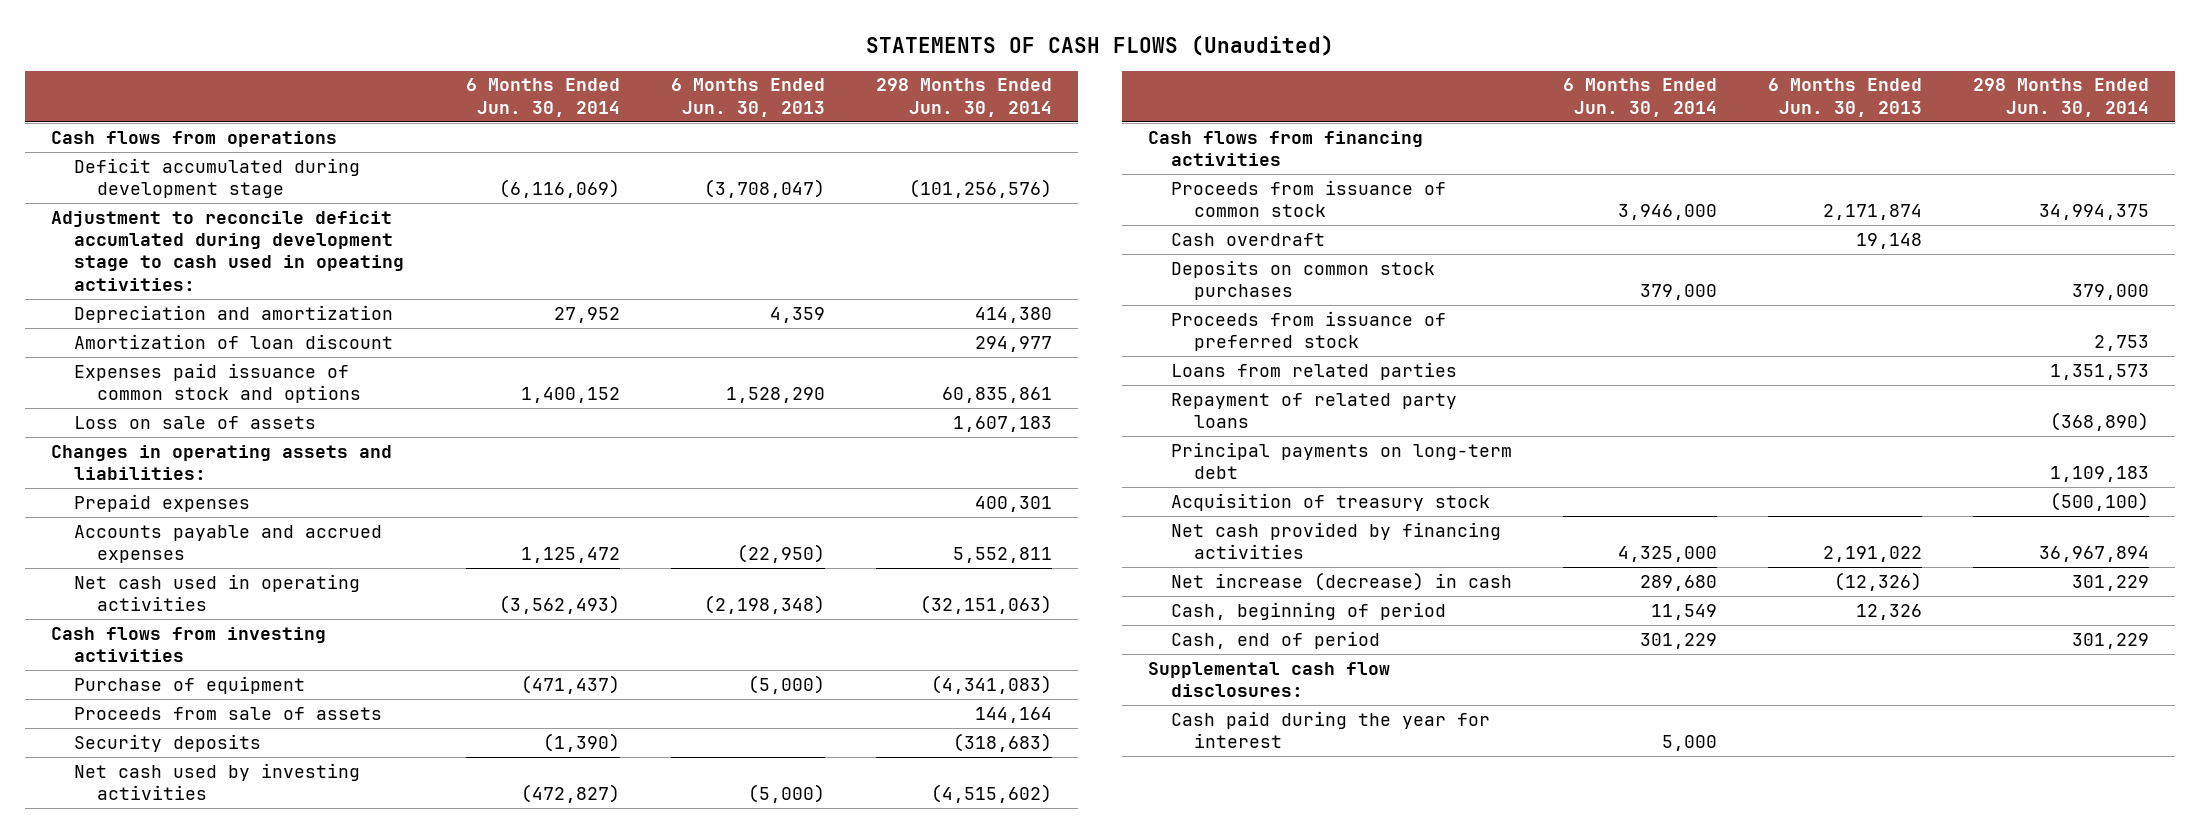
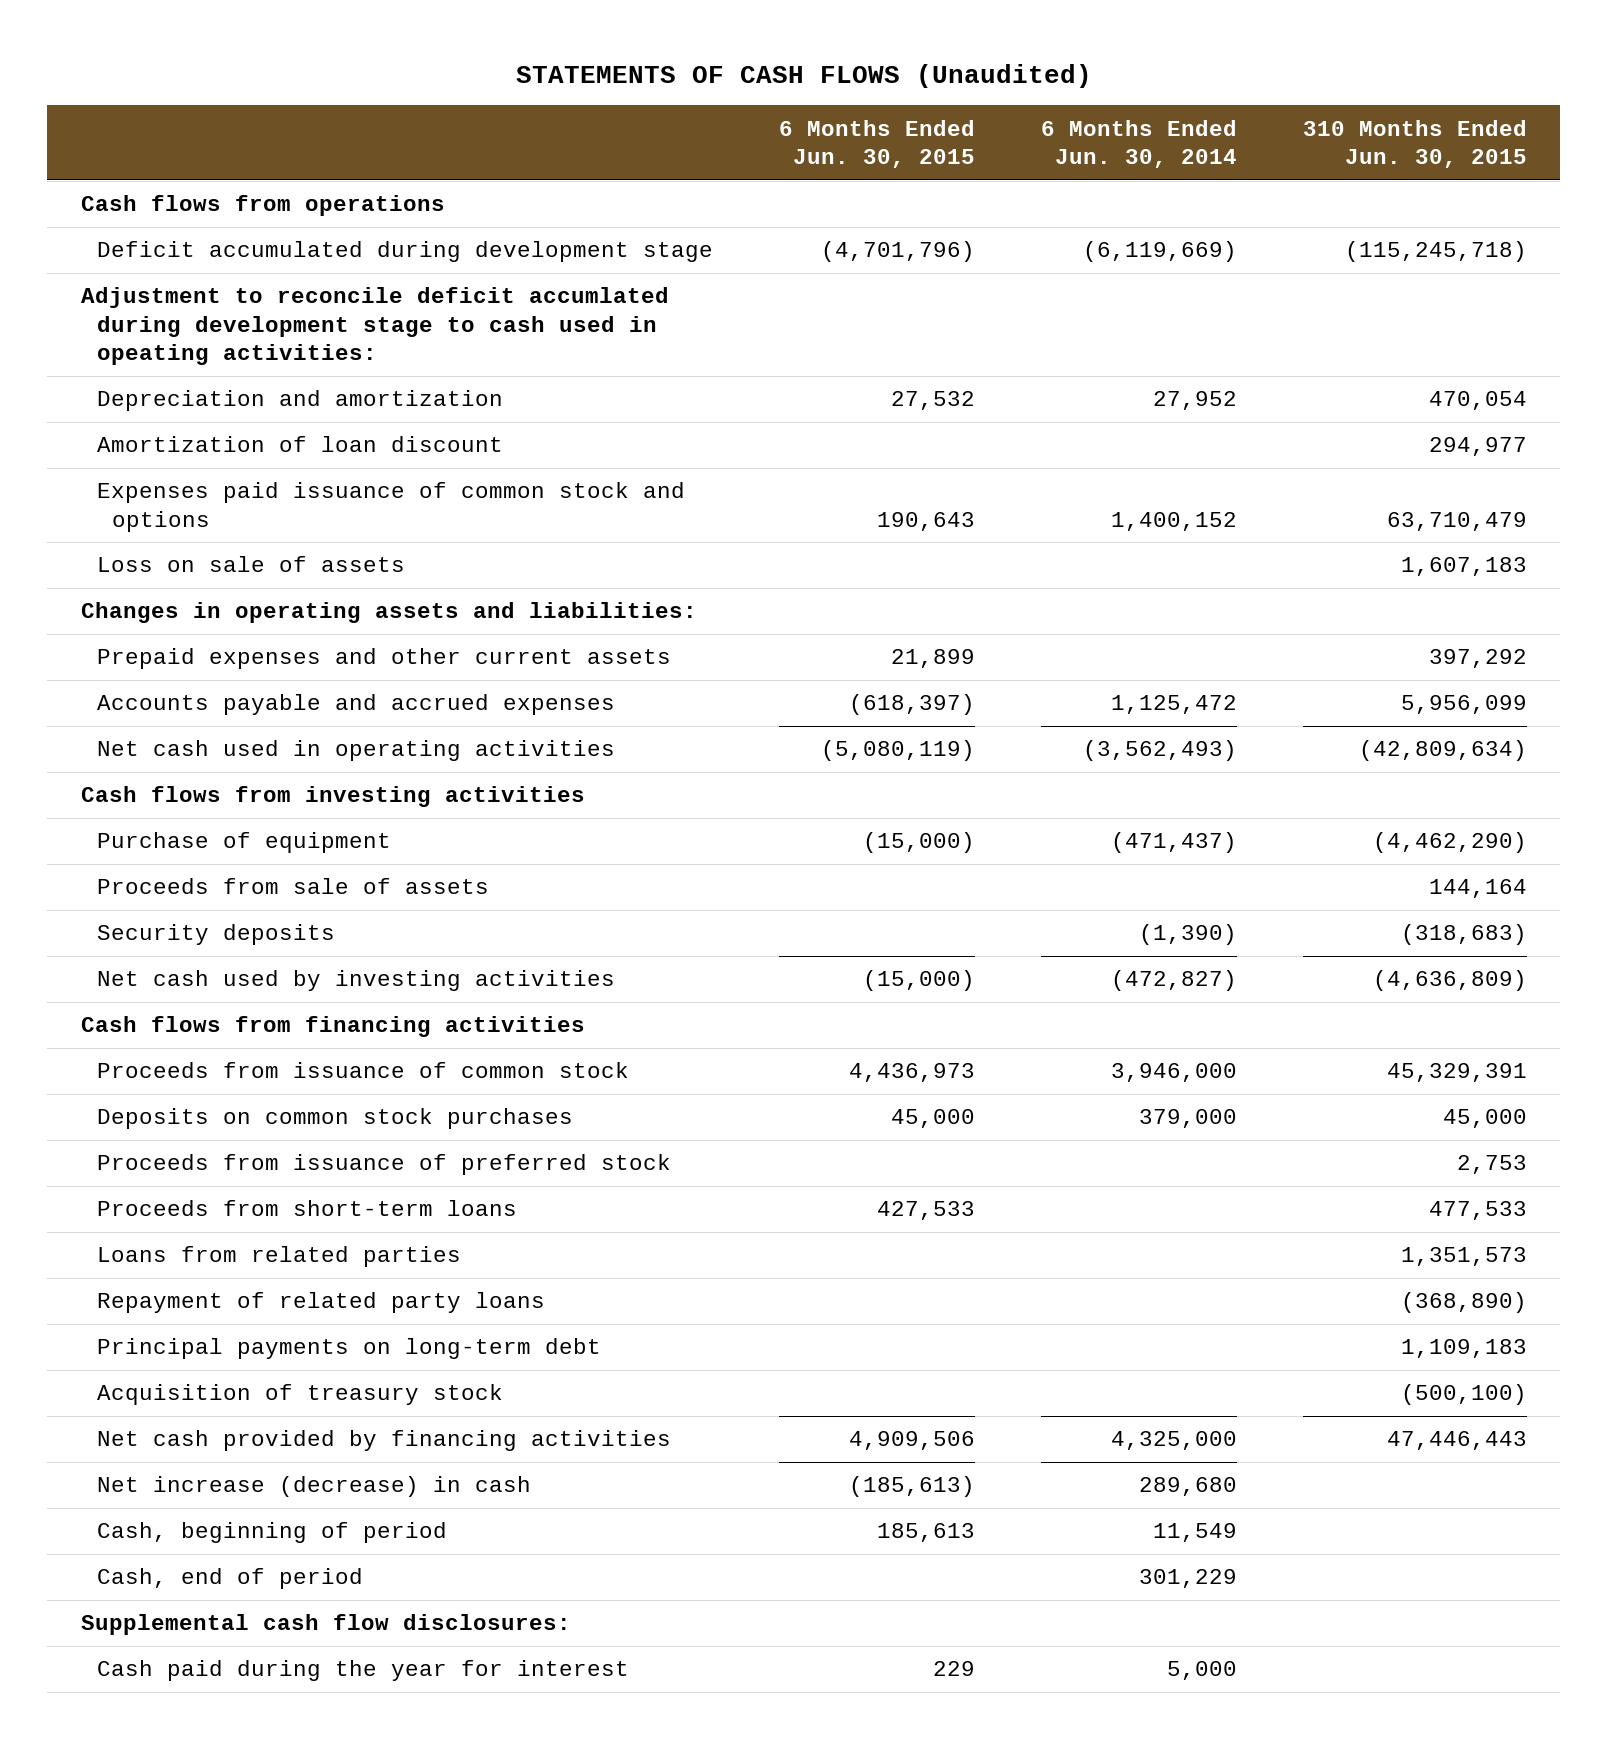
- | 6 Months Ended Jun. 30, 2014 | 6 Months Ended Jun. 30, 2013 | 298 Months Ended Jun. 30, 2014
+ | 6 Months Ended Jun. 30, 2015 | 6 Months Ended Jun. 30, 2014 | 310 Months Ended Jun. 30, 2015
- Deficit accumulated during development stage | (6,116,069) | (3,708,047) | (101,256,576)
+ Deficit accumulated during development stage | (4,701,796) | (6,119,669) | (115,245,718)
- Prepaid expenses | | | 400,301
+ Prepaid expenses and other current assets | 21,899 | | 397,292
- Cash overdraft | | 19,148 |
+ Proceeds from short-term loans | 427,533 | | 477,533

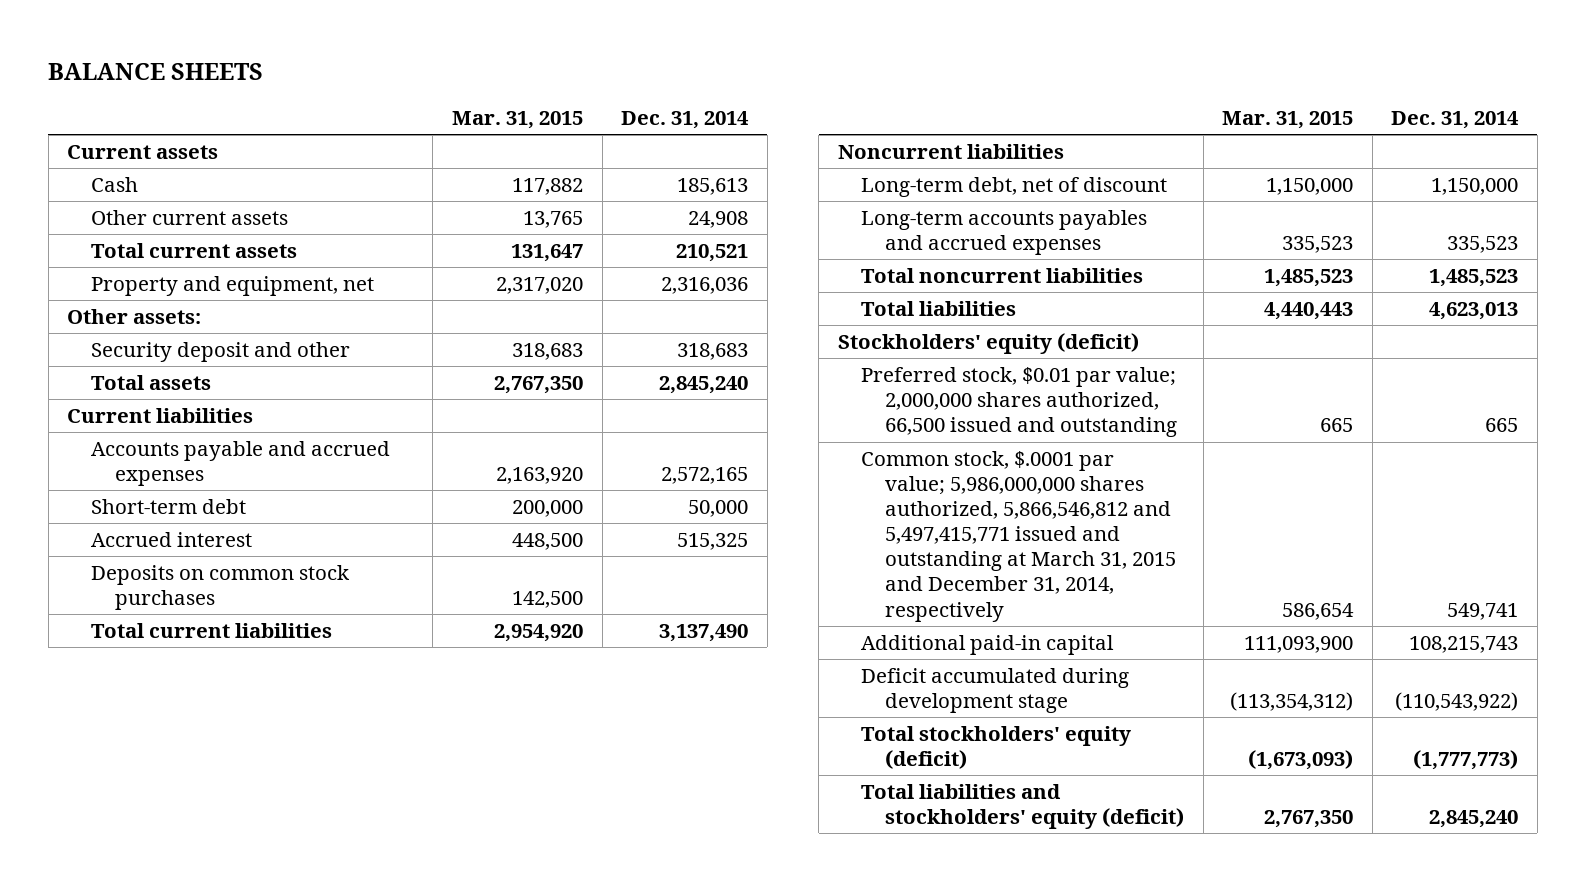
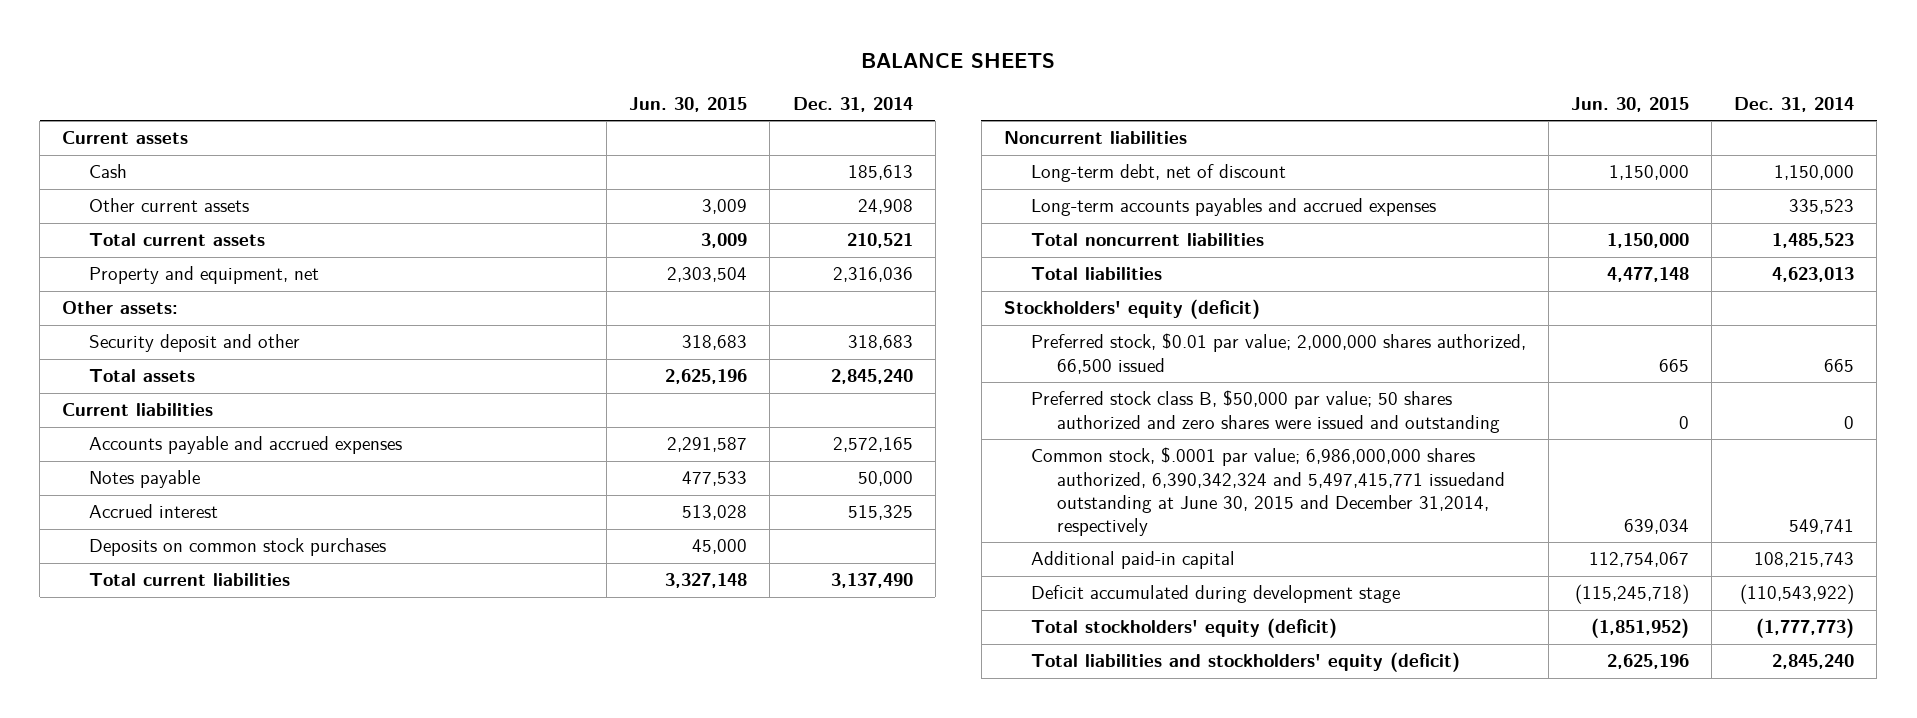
- | Mar. 31, 2015 | Dec. 31, 2014
+ | Jun. 30, 2015 | Dec. 31, 2014
- Short-term debt | 200,000 | 50,000
+ Notes payable | 477,533 | 50,000
- Preferred stock, $0.01 par value; 2,000,000 shares authorized, 66,500 issued and outstanding | 665 | 665
- Common stock, $.0001 par value; 5,986,000,000 shares authorized, 5,866,546,812 and 5,497,415,771 issued and outstanding at March 31, 2015 and December 31, 2014, respectively | 586,654 | 549,741
+ Preferred stock, $0.01 par value; 2,000,000 shares authorized, 66,500 issued | 665 | 665
+ Preferred stock class B, $50,000 par value; 50 shares authorized and zero shares were issued and outstanding | 0 | 0
+ Common stock, $.0001 par value; 6,986,000,000 shares authorized, 6,390,342,324 and 5,497,415,771 issuedand outstanding at June 30, 2015 and December 31,2014, respectively | 639,034 | 549,741

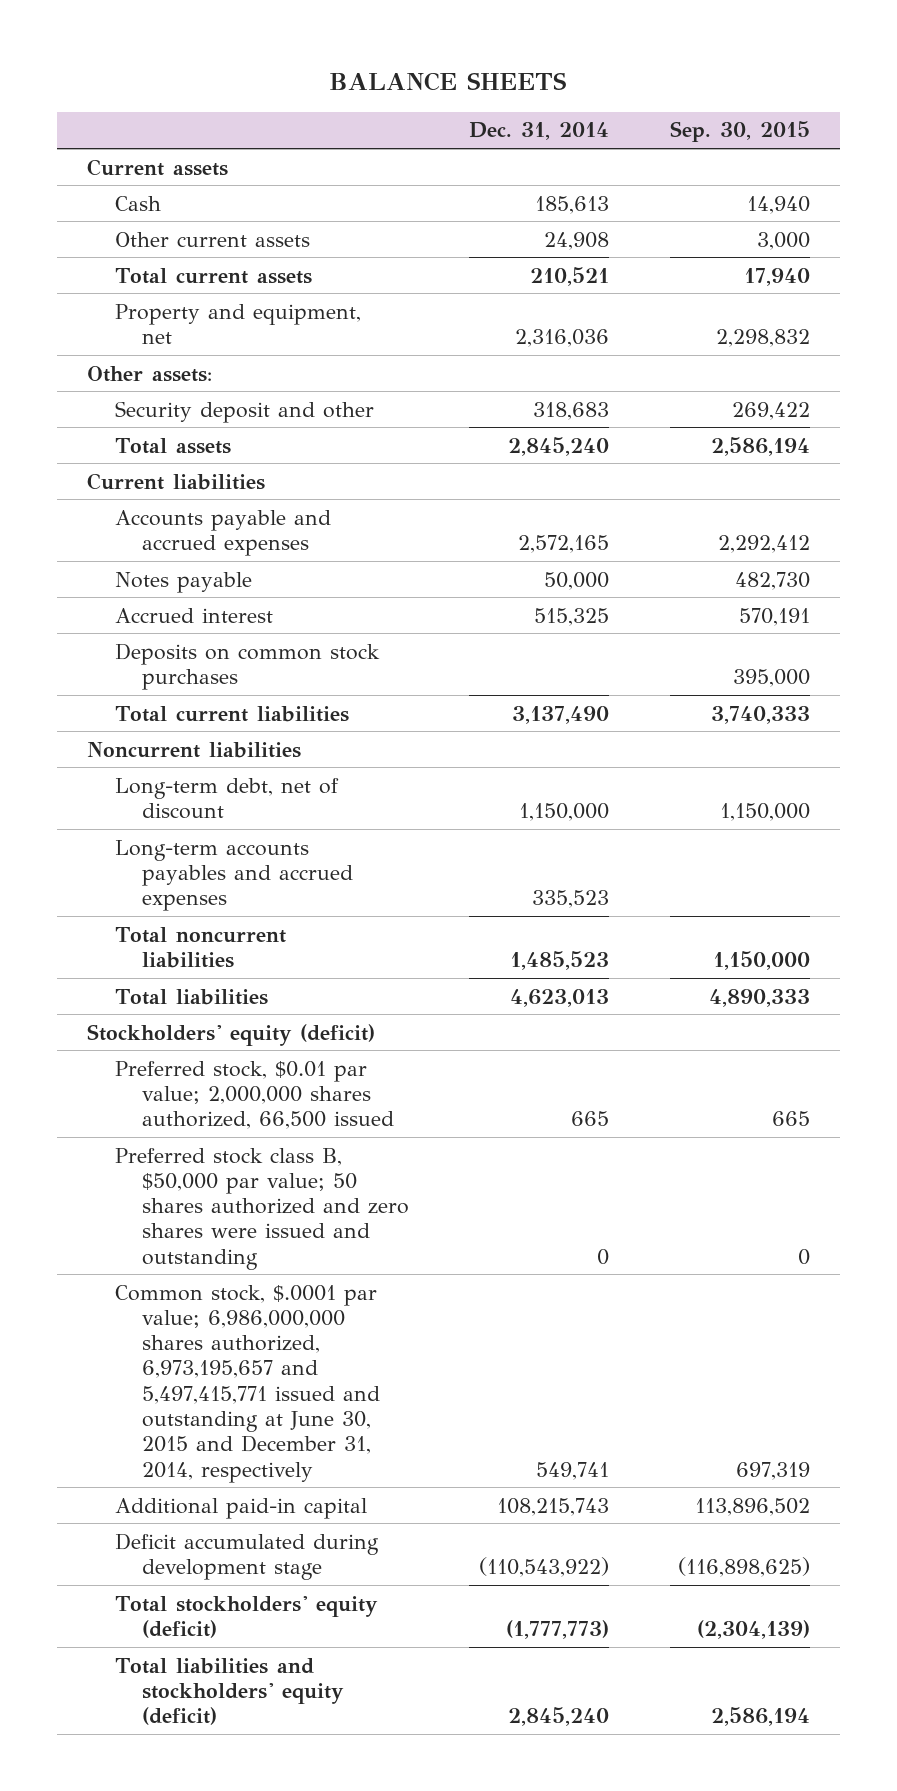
- | Jun. 30, 2015 | Dec. 31, 2014
+ | Dec. 31, 2014 | Sep. 30, 2015
- Common stock, $.0001 par value; 6,986,000,000 shares authorized, 6,390,342,324 and 5,497,415,771 issuedand outstanding at June 30, 2015 and December 31,2014, respectively | 639,034 | 549,741
+ Common stock, $.0001 par value; 6,986,000,000 shares authorized, 6,973,195,657 and 5,497,415,771 issued and outstanding at June 30, 2015 and December 31, 2014, respectively | 549,741 | 697,319

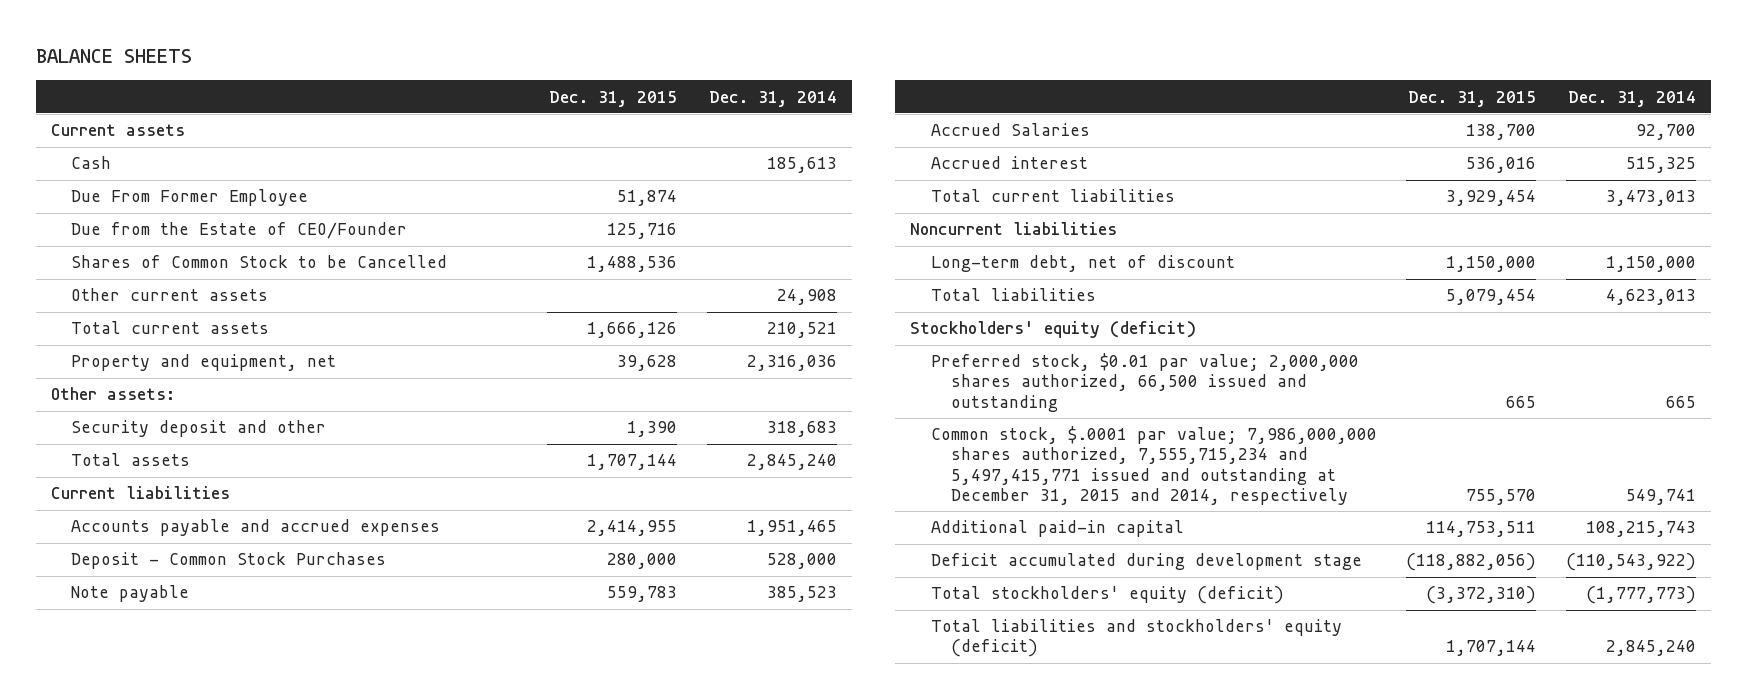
- | Dec. 31, 2014 | Sep. 30, 2015
+ | Dec. 31, 2015 | Dec. 31, 2014
+ Due From Former Employee | 51,874 |
+ Due from the Estate of CEO/Founder | 125,716 |
+ Shares of Common Stock to be Cancelled | 1,488,536 |
- Accounts payable and accrued expenses | 2,572,165 | 2,292,412
- Notes payable | 50,000 | 482,730
+ Accounts payable and accrued expenses | 2,414,955 | 1,951,465
+ Deposit - Common Stock Purchases | 280,000 | 528,000
+ Note payable | 559,783 | 385,523
+ Accrued Salaries | 138,700 | 92,700
- Deposits on common stock purchases | | 395,000
- Total current liabilities | 3,137,490 | 3,740,333
+ Total current liabilities | 3,929,454 | 3,473,013
- Long-term accounts payables and accrued expenses | 335,523 |
- Total noncurrent liabilities | 1,485,523 | 1,150,000
- Preferred stock, $0.01 par value; 2,000,000 shares authorized, 66,500 issued | 665 | 665
- Preferred stock class B, $50,000 par value; 50 shares authorized and zero shares were issued and outstanding | 0 | 0
- Common stock, $.0001 par value; 6,986,000,000 shares authorized, 6,973,195,657 and 5,497,415,771 issued and outstanding at June 30, 2015 and December 31, 2014, respectively | 549,741 | 697,319
+ Preferred stock, $0.01 par value; 2,000,000 shares authorized, 66,500 issued and outstanding | 665 | 665
+ Common stock, $.0001 par value; 7,986,000,000 shares authorized, 7,555,715,234 and 5,497,415,771 issued and outstanding at December 31, 2015 and 2014, respectively | 755,570 | 549,741

